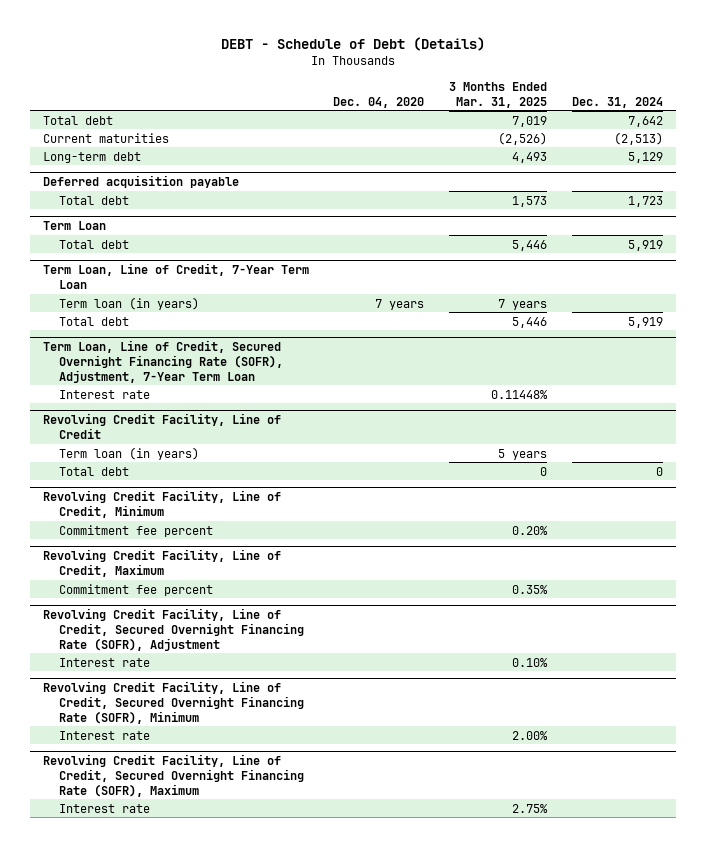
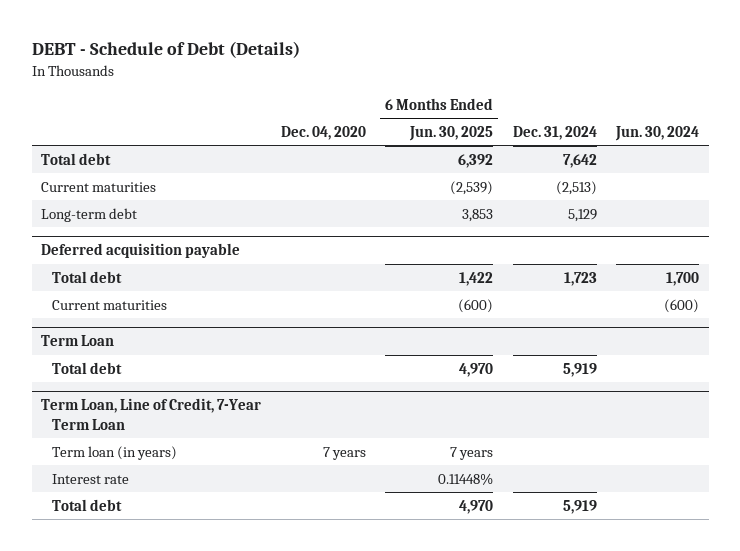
- | Dec. 04, 2020 | 3 Months Ended Mar. 31, 2025 | Dec. 31, 2024
+ | Dec. 04, 2020 | 6 Months Ended Jun. 30, 2025 | Dec. 31, 2024 | Jun. 30, 2024
@ Deferred acquisition payable
+ Current maturities | | (600) | | (600)
@ Term Loan, Line of Credit, 7-Year Term Loan
+ Interest rate | | 0.11448% | |
- Term Loan, Line of Credit, Secured Overnight Financing Rate (SOFR), Adjustment, 7-Year Term Loan
- Interest rate | | 0.11448% |
- Revolving Credit Facility, Line of Credit
- Term loan (in years) | | 5 years |
- Total debt | | 0 | 0
- Revolving Credit Facility, Line of Credit, Minimum
- Commitment fee percent | | 0.20% |
- Revolving Credit Facility, Line of Credit, Maximum
- Commitment fee percent | | 0.35% |
- Revolving Credit Facility, Line of Credit, Secured Overnight Financing Rate (SOFR), Adjustment
- Interest rate | | 0.10% |
- Revolving Credit Facility, Line of Credit, Secured Overnight Financing Rate (SOFR), Minimum
- Interest rate | | 2.00% |
- Revolving Credit Facility, Line of Credit, Secured Overnight Financing Rate (SOFR), Maximum
- Interest rate | | 2.75% |

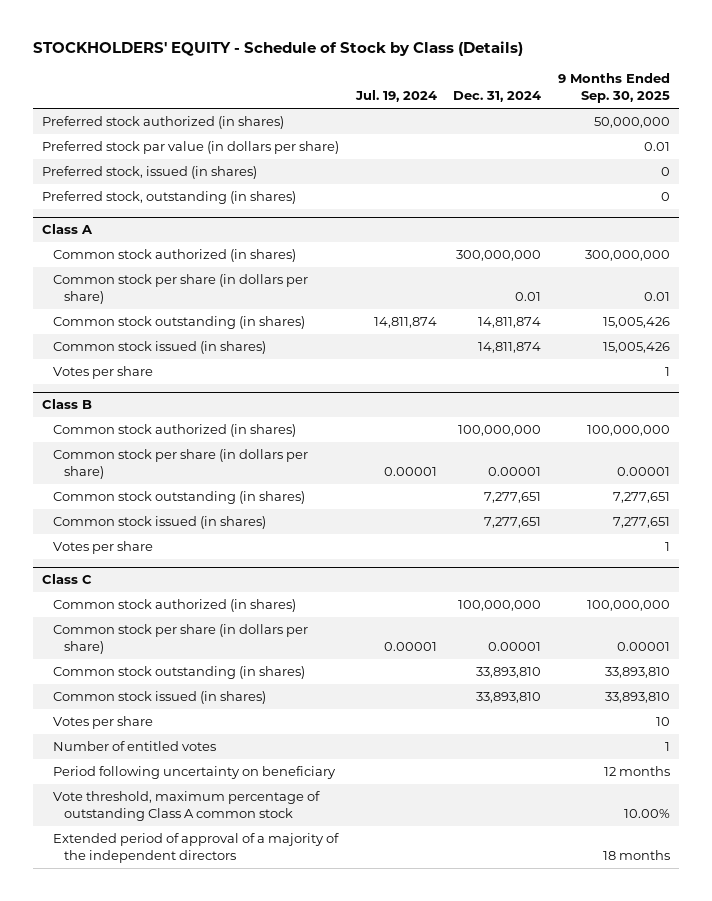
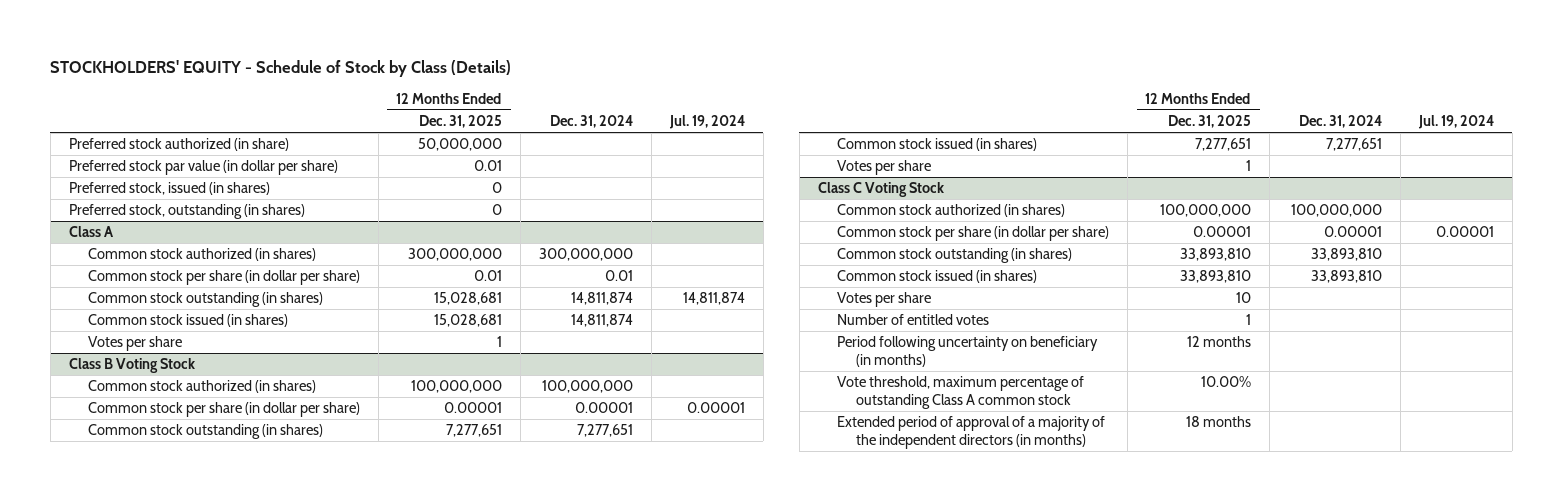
- | Jul. 19, 2024 | Dec. 31, 2024 | 9 Months Ended Sep. 30, 2025
+ | 12 Months Ended Dec. 31, 2025 | Dec. 31, 2024 | Jul. 19, 2024
- Preferred stock authorized (in shares) | | | 50,000,000
- Preferred stock par value (in dollars per share) | | | 0.01
+ Preferred stock authorized (in share) | 50,000,000 | |
+ Preferred stock par value (in dollar per share) | 0.01 | |
@ Class A
- Common stock per share (in dollars per share) | | 0.01 | 0.01
+ Common stock per share (in dollar per share) | 0.01 | 0.01 |
- Class B
+ Class B Voting Stock
- Common stock per share (in dollars per share) | 0.00001 | 0.00001 | 0.00001
+ Common stock per share (in dollar per share) | 0.00001 | 0.00001 | 0.00001
- Class C
+ Class C Voting Stock
- Common stock per share (in dollars per share) | 0.00001 | 0.00001 | 0.00001
+ Common stock per share (in dollar per share) | 0.00001 | 0.00001 | 0.00001
- Period following uncertainty on beneficiary | | | 12 months
+ Period following uncertainty on beneficiary (in months) | 12 months | |
- Extended period of approval of a majority of the independent directors | | | 18 months
+ Extended period of approval of a majority of the independent directors (in months) | 18 months | |

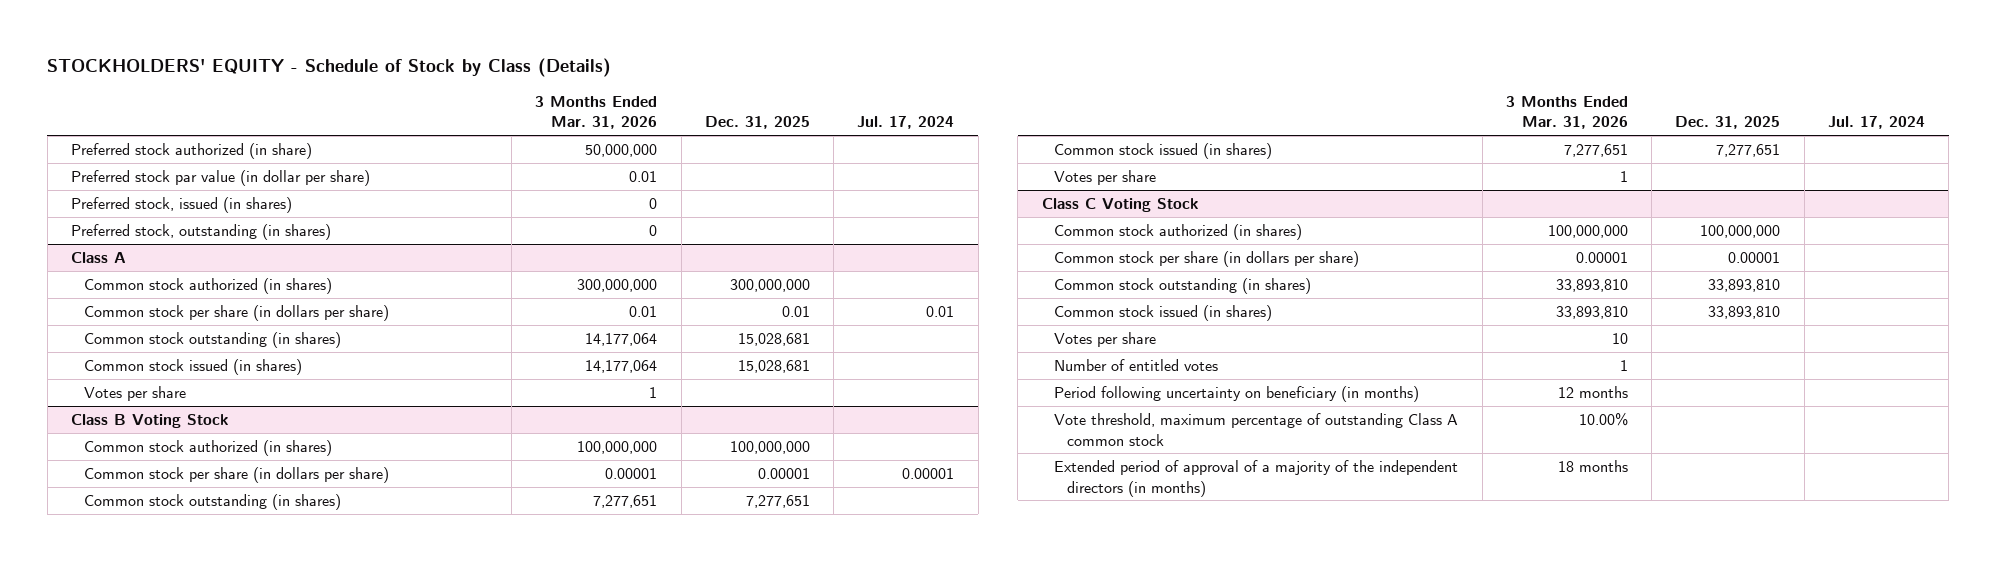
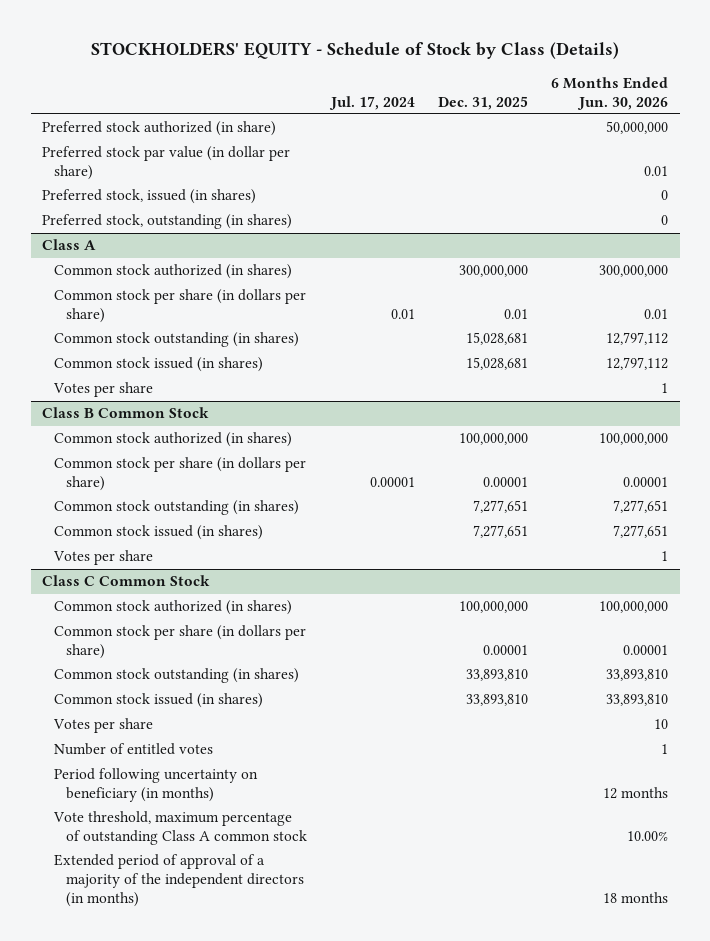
- | 3 Months Ended Mar. 31, 2026 | Dec. 31, 2025 | Jul. 17, 2024
+ | Jul. 17, 2024 | Dec. 31, 2025 | 6 Months Ended Jun. 30, 2026
- Class B Voting Stock
+ Class B Common Stock
- Class C Voting Stock
+ Class C Common Stock

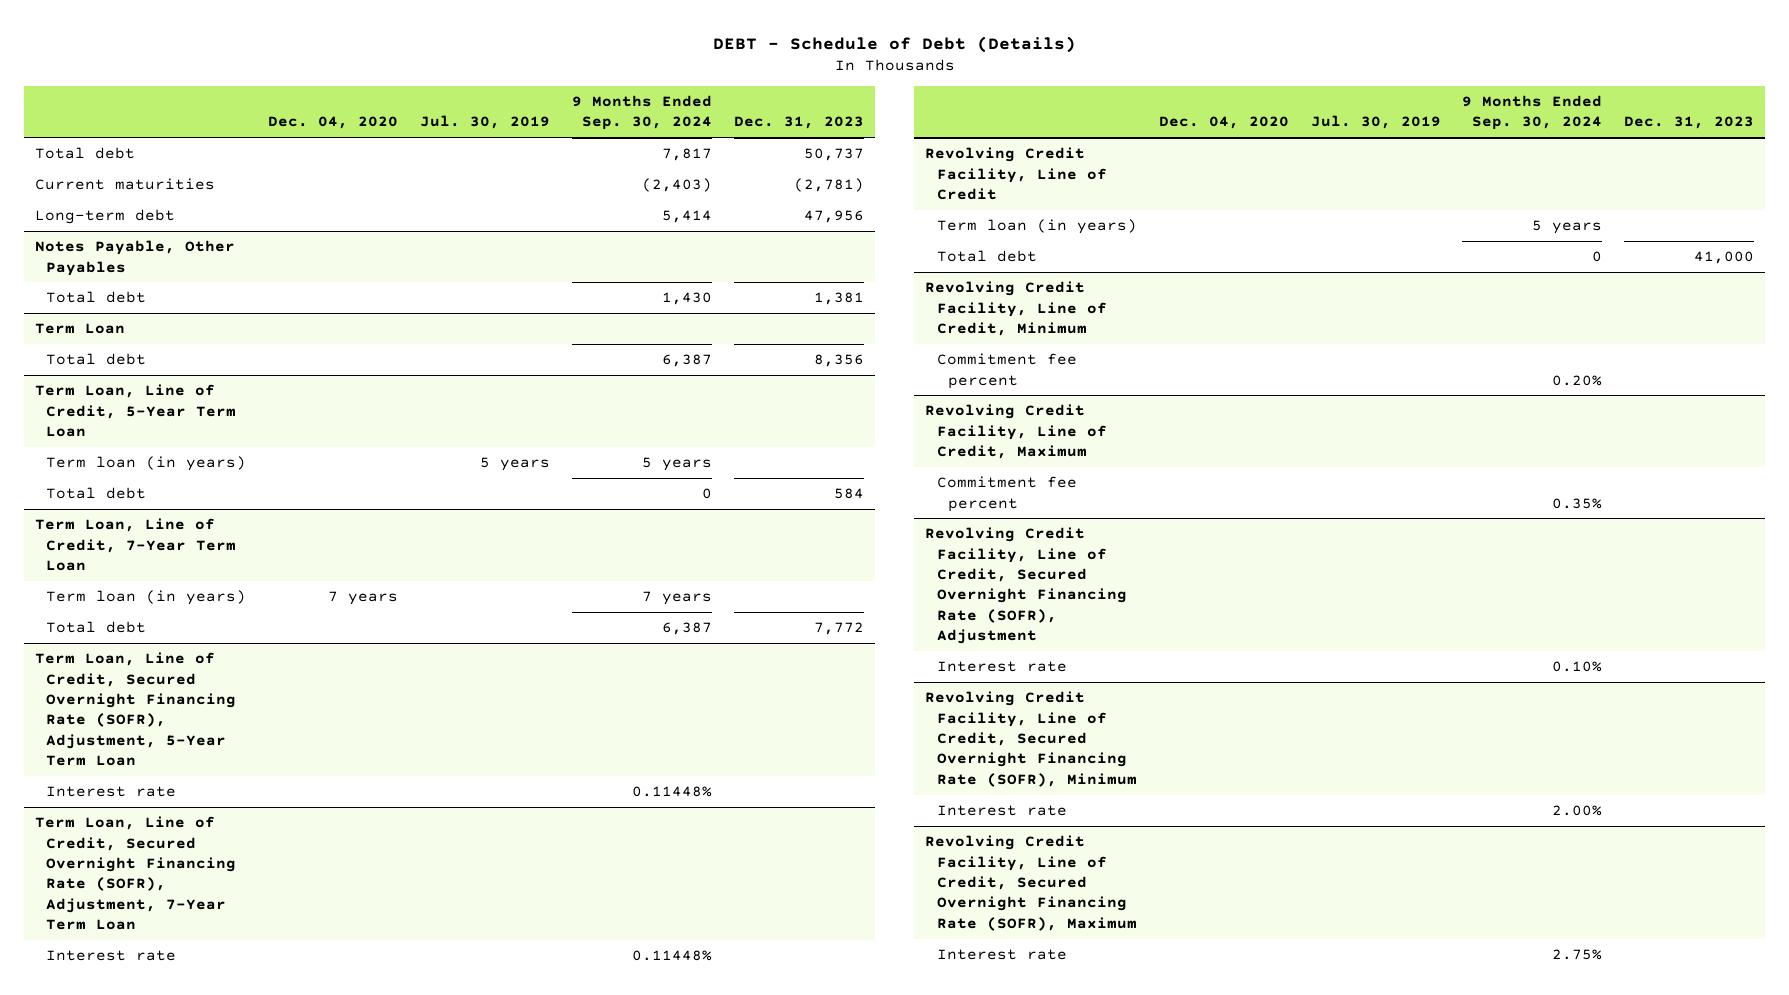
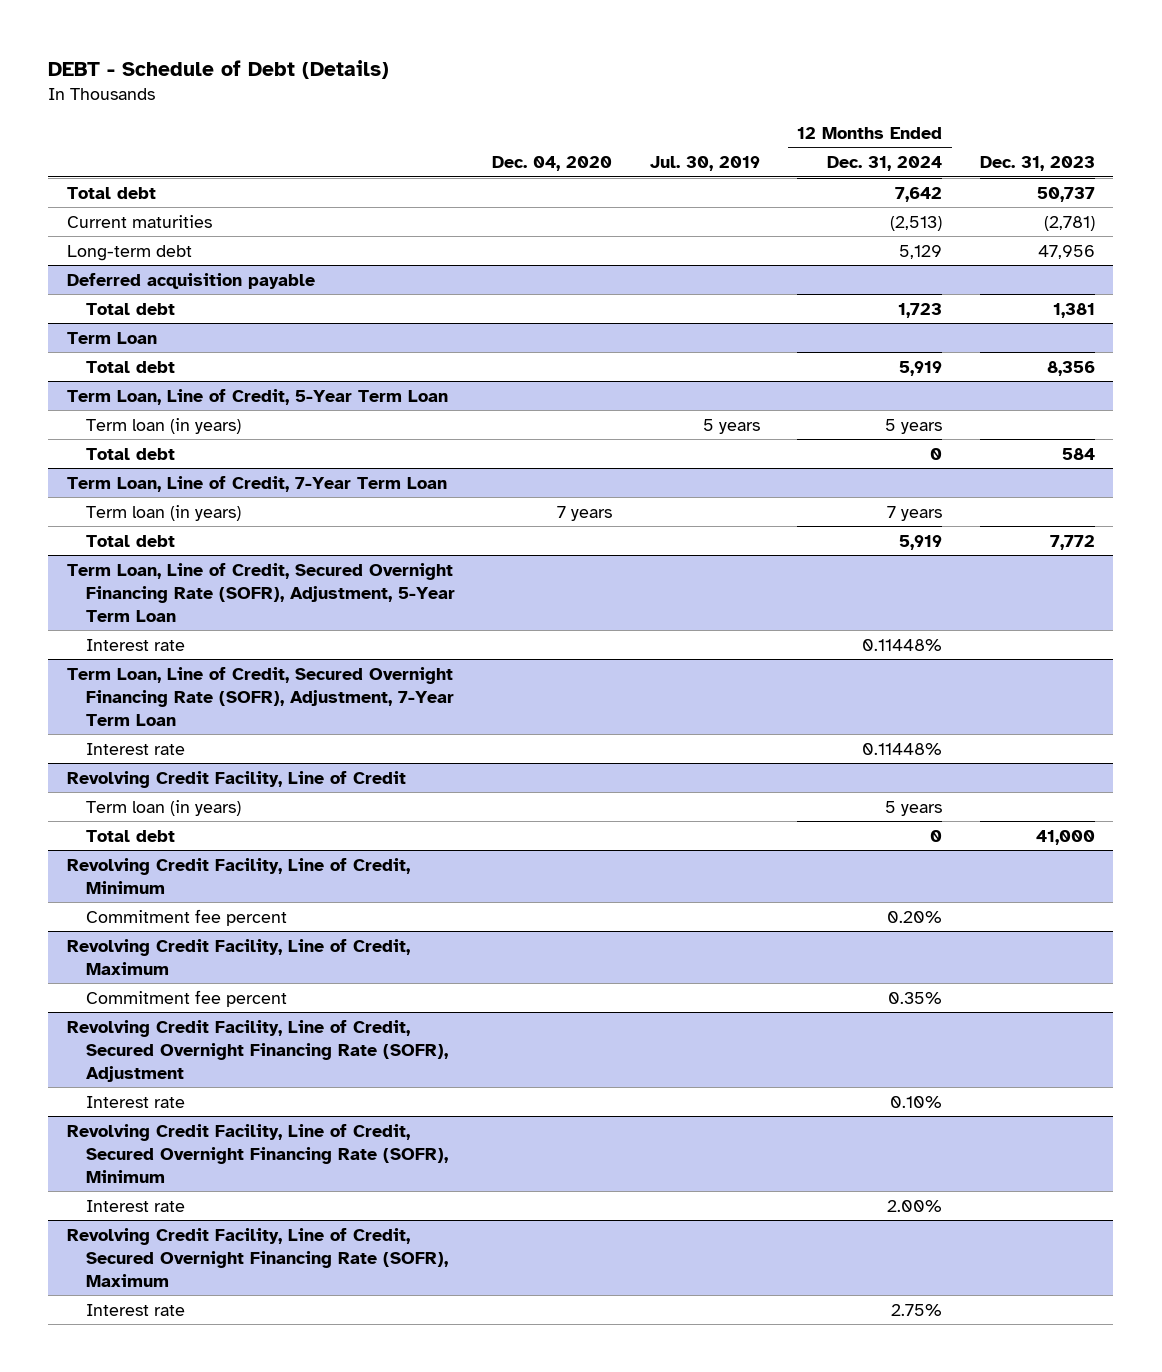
- | Dec. 04, 2020 | Jul. 30, 2019 | 9 Months Ended Sep. 30, 2024 | Dec. 31, 2023
+ | Dec. 04, 2020 | Jul. 30, 2019 | 12 Months Ended Dec. 31, 2024 | Dec. 31, 2023
- Notes Payable, Other Payables
+ Deferred acquisition payable

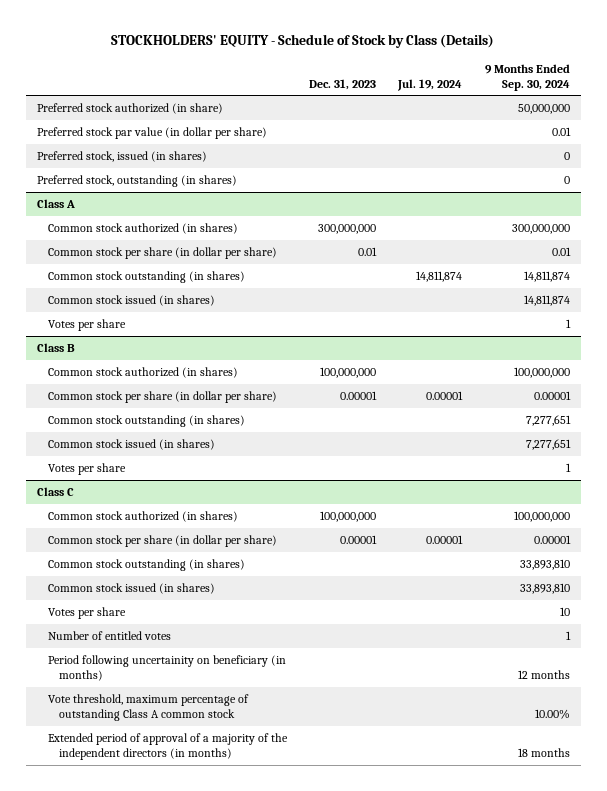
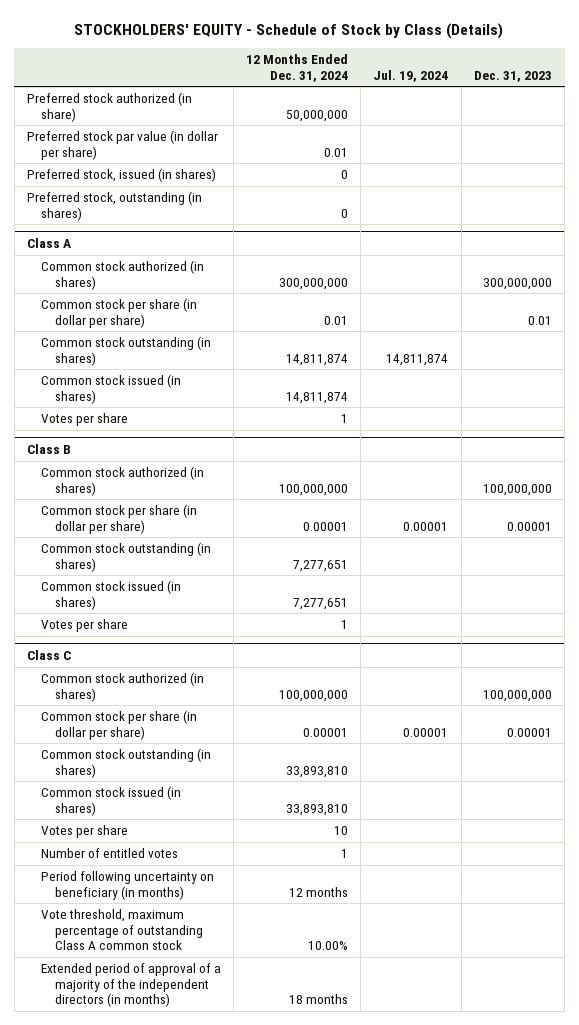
- | Dec. 31, 2023 | Jul. 19, 2024 | 9 Months Ended Sep. 30, 2024
+ | 12 Months Ended Dec. 31, 2024 | Jul. 19, 2024 | Dec. 31, 2023
@ Class C
- Period following uncertainity on beneficiary (in months) | | | 12 months
+ Period following uncertainty on beneficiary (in months) | 12 months | |

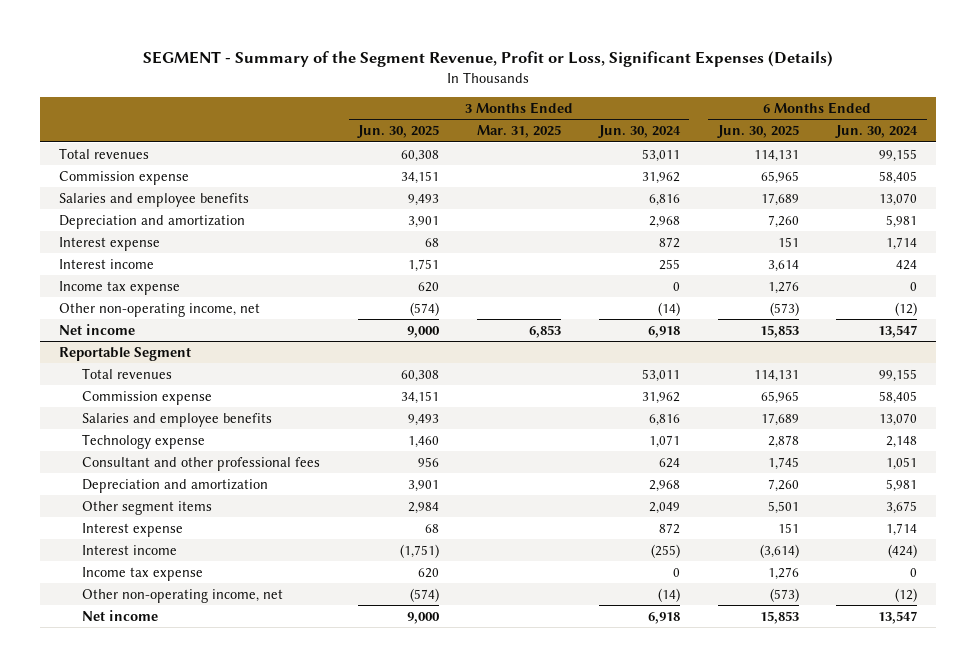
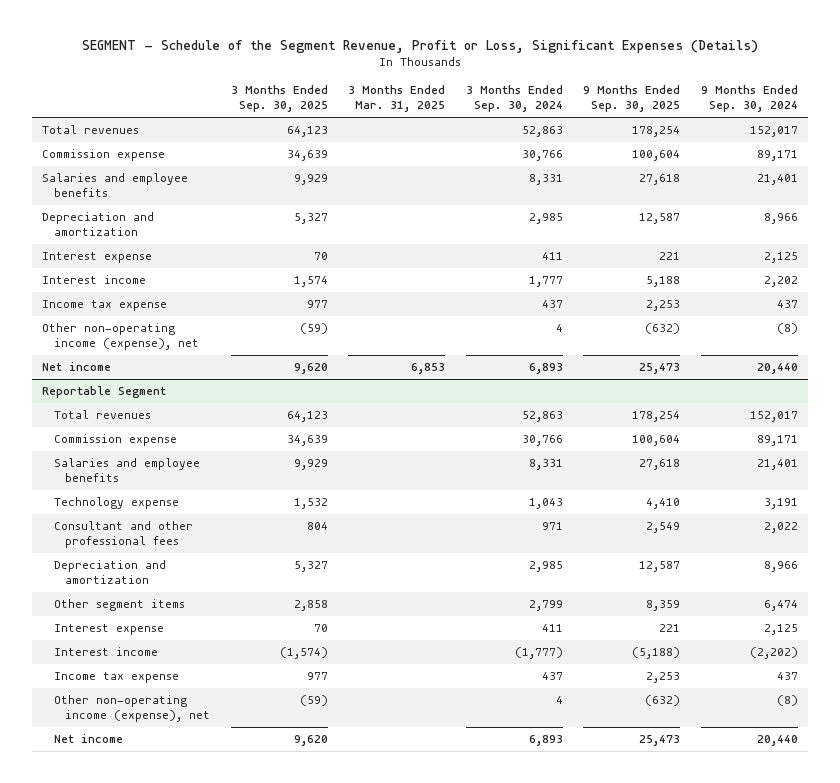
- SEGMENT - Summary of the Segment Revenue, Profit or Loss, Significant Expenses (Details)
+ SEGMENT - Schedule of the Segment Revenue, Profit or Loss, Significant Expenses (Details)
- | 3 Months Ended Jun. 30, 2025 | 3 Months Ended Mar. 31, 2025 | 3 Months Ended Jun. 30, 2024 | 6 Months Ended Jun. 30, 2025 | 6 Months Ended Jun. 30, 2024
+ | 3 Months Ended Sep. 30, 2025 | 3 Months Ended Mar. 31, 2025 | 3 Months Ended Sep. 30, 2024 | 9 Months Ended Sep. 30, 2025 | 9 Months Ended Sep. 30, 2024
- Other non-operating income, net | (574) | | (14) | (573) | (12)
+ Other non-operating income (expense), net | (59) | | 4 | (632) | (8)
@ Reportable Segment
- Other non-operating income, net | (574) | | (14) | (573) | (12)
+ Other non-operating income (expense), net | (59) | | 4 | (632) | (8)

